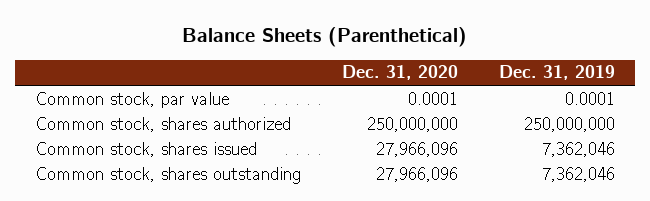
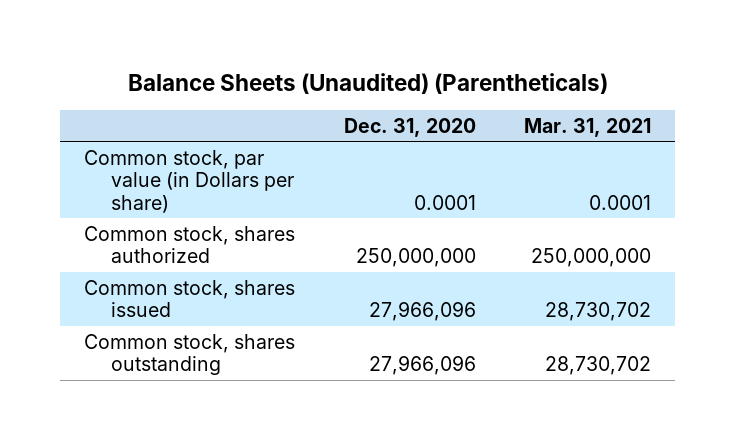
- Balance Sheets (Parenthetical)
+ Balance Sheets (Unaudited) (Parentheticals)
- | Dec. 31, 2020 | Dec. 31, 2019
+ | Dec. 31, 2020 | Mar. 31, 2021
- Common stock, par value | 0.0001 | 0.0001
+ Common stock, par value (in Dollars per share) | 0.0001 | 0.0001

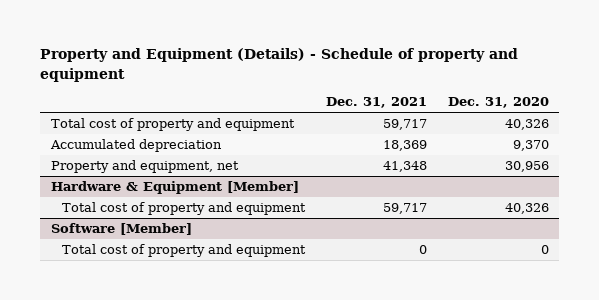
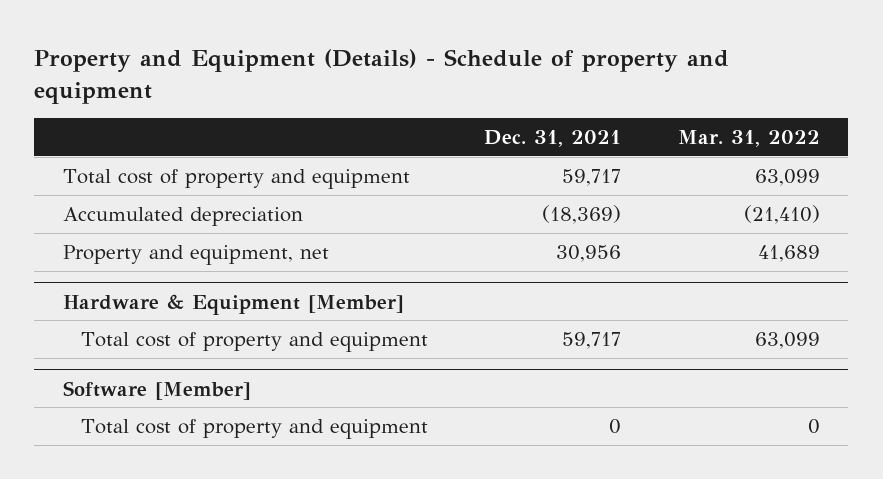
- | Dec. 31, 2021 | Dec. 31, 2020
+ | Dec. 31, 2021 | Mar. 31, 2022
- Accumulated depreciation | 18,369 | 9,370
- Property and equipment, net | 41,348 | 30,956
+ Accumulated depreciation | (18,369) | (21,410)
+ Property and equipment, net | 30,956 | 41,689

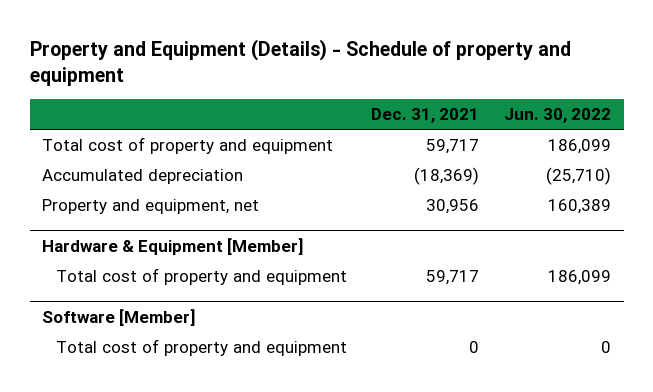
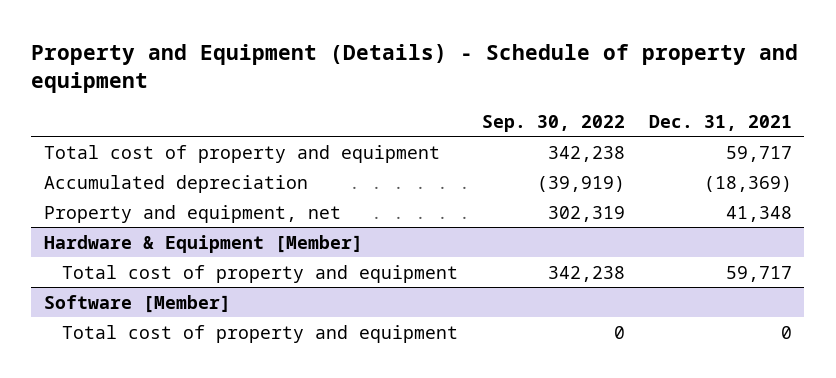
- | Dec. 31, 2021 | Jun. 30, 2022
+ | Sep. 30, 2022 | Dec. 31, 2021
- Property and equipment, net | 30,956 | 160,389
+ Property and equipment, net | 302,319 | 41,348

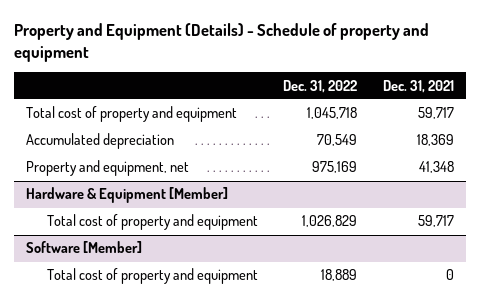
- | Sep. 30, 2022 | Dec. 31, 2021
+ | Dec. 31, 2022 | Dec. 31, 2021
- Accumulated depreciation | (39,919) | (18,369)
+ Accumulated depreciation | 70,549 | 18,369

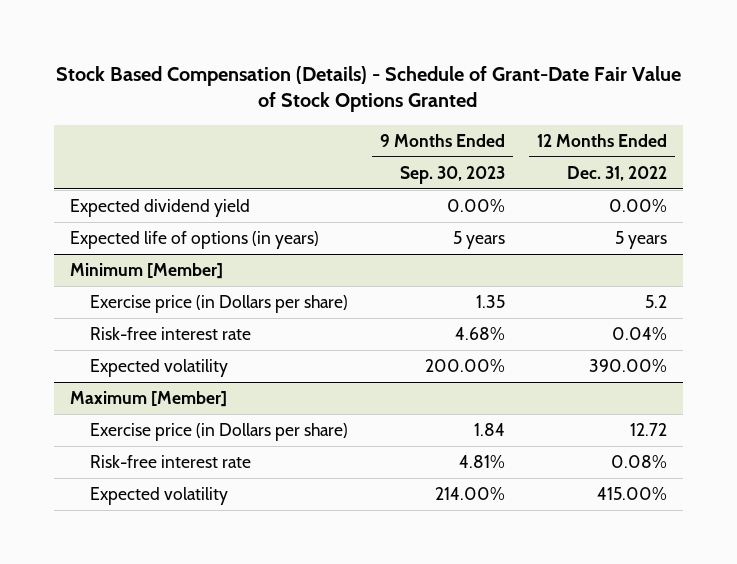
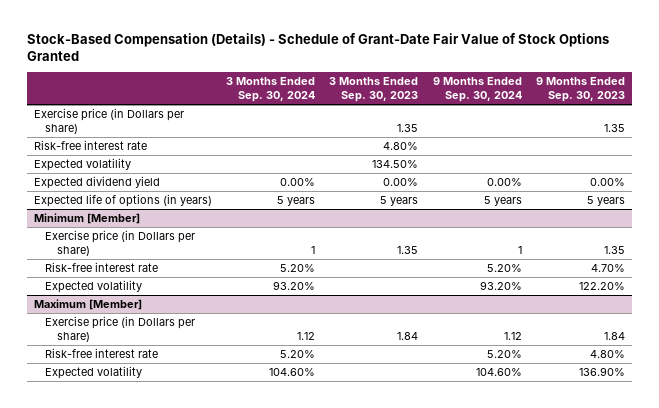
- Stock Based Compensation (Details) - Schedule of Grant-Date Fair Value of Stock Options Granted
+ Stock-Based Compensation (Details) - Schedule of Grant-Date Fair Value of Stock Options Granted
- | 9 Months Ended Sep. 30, 2023 | 12 Months Ended Dec. 31, 2022
+ | 3 Months Ended Sep. 30, 2024 | 3 Months Ended Sep. 30, 2023 | 9 Months Ended Sep. 30, 2024 | 9 Months Ended Sep. 30, 2023
+ Exercise price (in Dollars per share) | | 1.35 | | 1.35
+ Risk-free interest rate | | 4.80% | |
+ Expected volatility | | 134.50% | |
@ Minimum [Member]
- Risk-free interest rate | 4.68% | 0.04%
- Expected volatility | 200.00% | 390.00%
+ Risk-free interest rate | 5.20% | | 5.20% | 4.70%
+ Expected volatility | 93.20% | | 93.20% | 122.20%
@ Maximum [Member]
- Risk-free interest rate | 4.81% | 0.08%
- Expected volatility | 214.00% | 415.00%
+ Risk-free interest rate | 5.20% | | 5.20% | 4.80%
+ Expected volatility | 104.60% | | 104.60% | 136.90%

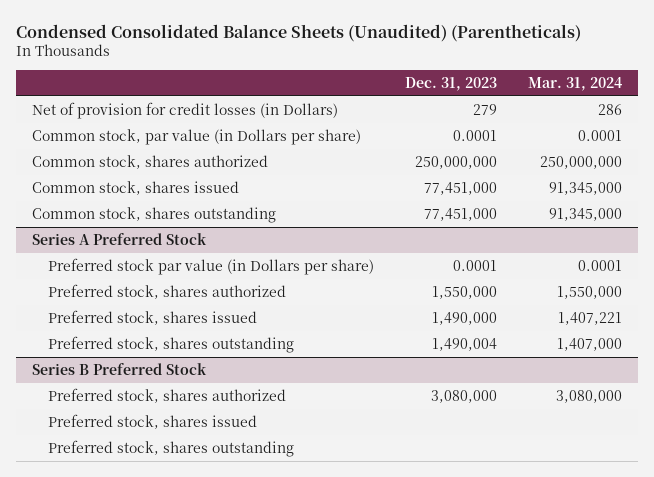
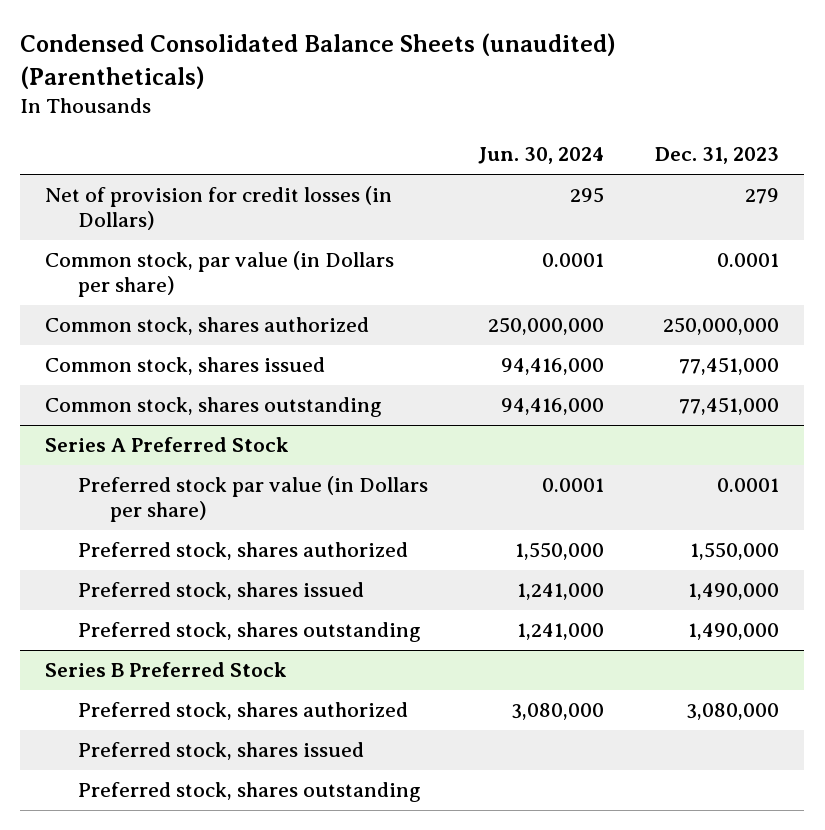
- Condensed Consolidated Balance Sheets (Unaudited) (Parentheticals)
+ Condensed Consolidated Balance Sheets (unaudited) (Parentheticals)
- | Dec. 31, 2023 | Mar. 31, 2024
+ | Jun. 30, 2024 | Dec. 31, 2023
@ Series A Preferred Stock
- Preferred stock, shares outstanding | 1,490,004 | 1,407,000
+ Preferred stock, shares outstanding | 1,241,000 | 1,490,000

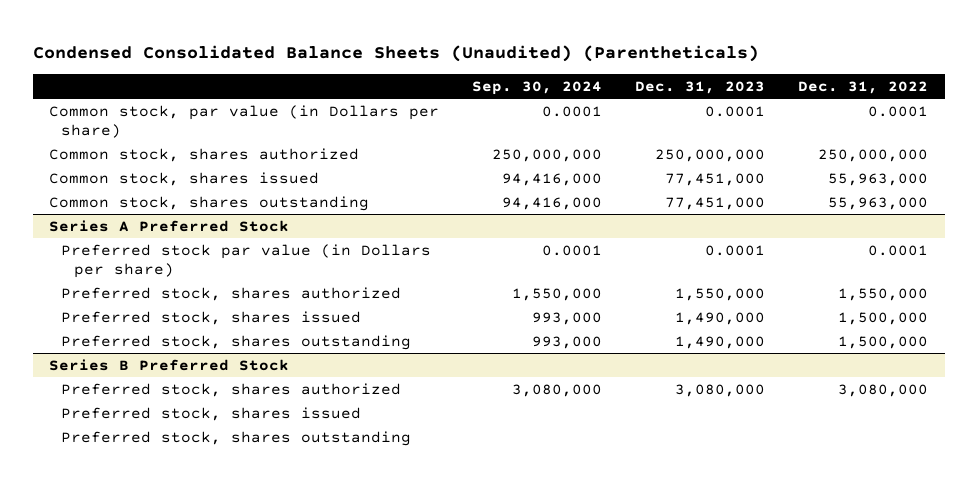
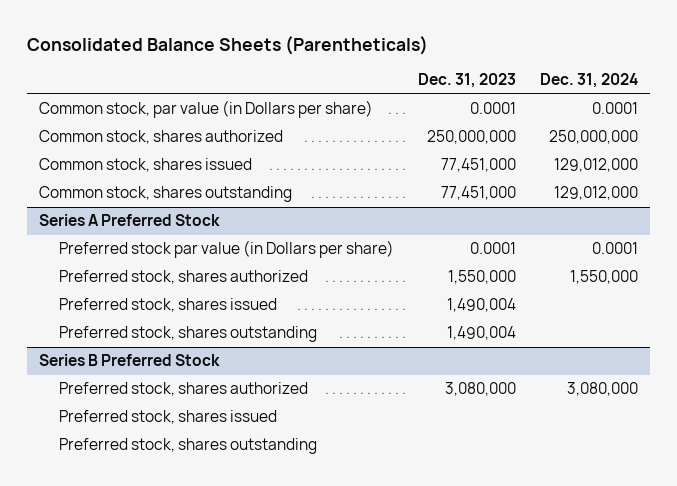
- Condensed Consolidated Balance Sheets (Unaudited) (Parentheticals)
+ Consolidated Balance Sheets (Parentheticals)
- | Sep. 30, 2024 | Dec. 31, 2023 | Dec. 31, 2022
+ | Dec. 31, 2023 | Dec. 31, 2024
@ Series A Preferred Stock
- Preferred stock, shares issued | 993,000 | 1,490,000 | 1,500,000
- Preferred stock, shares outstanding | 993,000 | 1,490,000 | 1,500,000
+ Preferred stock, shares issued | 1,490,004 |
+ Preferred stock, shares outstanding | 1,490,004 |

